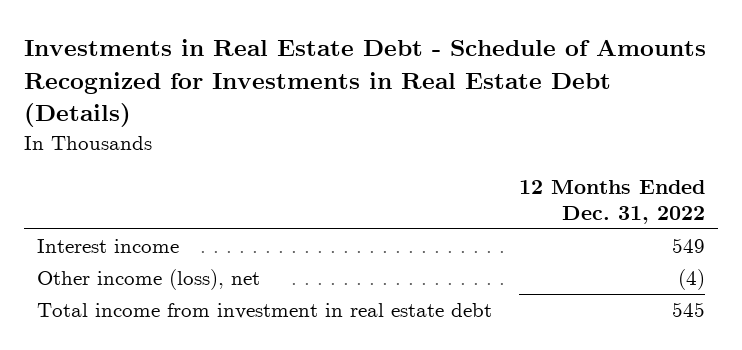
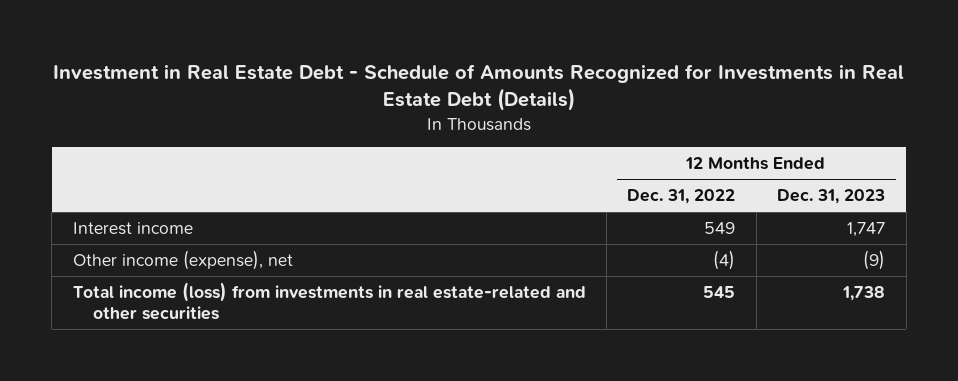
- Investments in Real Estate Debt - Schedule of Amounts Recognized for Investments in Real Estate Debt (Details)
+ Investment in Real Estate Debt - Schedule of Amounts Recognized for Investments in Real Estate Debt (Details)
- | 12 Months Ended Dec. 31, 2022
+ | 12 Months Ended Dec. 31, 2022 | 12 Months Ended Dec. 31, 2023
- Other income (loss), net | (4)
- Total income from investment in real estate debt | 545
+ Other income (expense), net | (4) | (9)
+ Total income (loss) from investments in real estate-related and other securities | 545 | 1,738

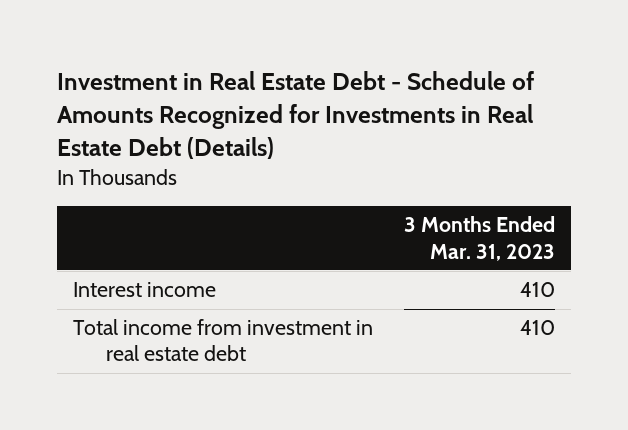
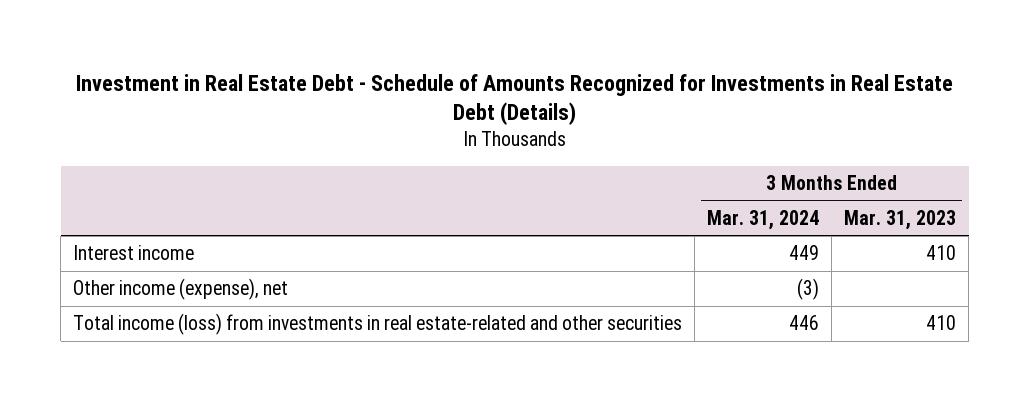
- | 3 Months Ended Mar. 31, 2023
+ | 3 Months Ended Mar. 31, 2024 | 3 Months Ended Mar. 31, 2023
- Total income from investment in real estate debt | 410
+ Other income (expense), net | (3) |
+ Total income (loss) from investments in real estate-related and other securities | 446 | 410

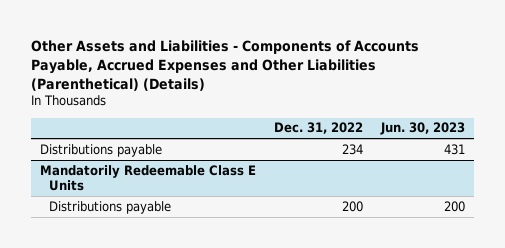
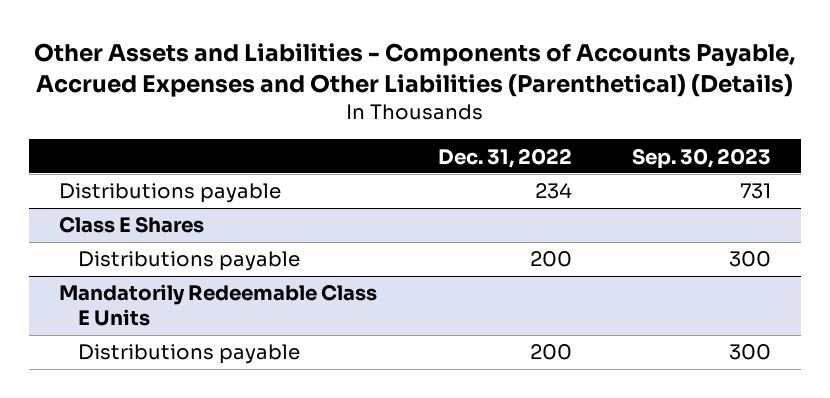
- | Dec. 31, 2022 | Jun. 30, 2023
+ | Dec. 31, 2022 | Sep. 30, 2023
+ Class E Shares
+ Distributions payable | 200 | 300

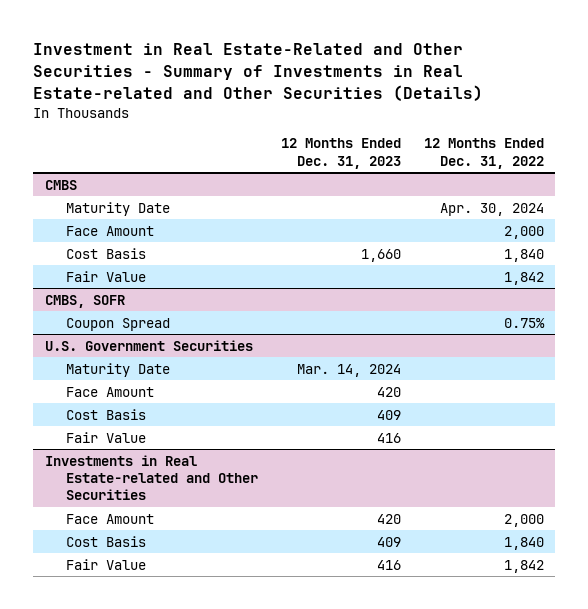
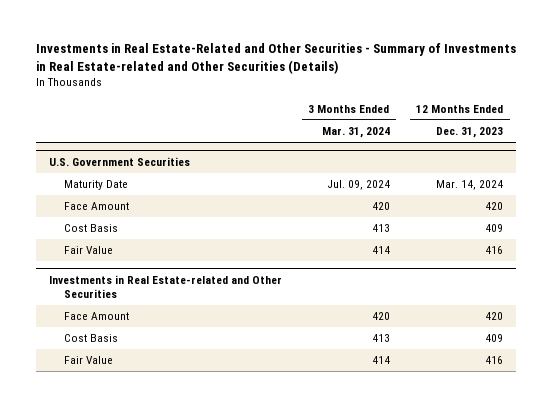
- Investment in Real Estate-Related and Other Securities - Summary of Investments in Real Estate-related and Other Securities (Details)
+ Investments in Real Estate-Related and Other Securities - Summary of Investments in Real Estate-related and Other Securities (Details)
- | 12 Months Ended Dec. 31, 2023 | 12 Months Ended Dec. 31, 2022
+ | 3 Months Ended Mar. 31, 2024 | 12 Months Ended Dec. 31, 2023
- CMBS
- Maturity Date | | Apr. 30, 2024
- Face Amount | | 2,000
- Cost Basis | 1,660 | 1,840
- Fair Value | | 1,842
- CMBS, SOFR
- Coupon Spread | | 0.75%

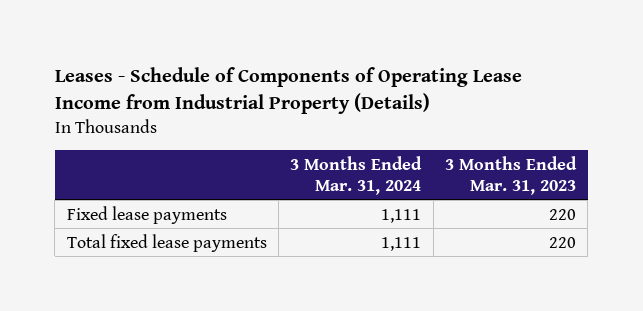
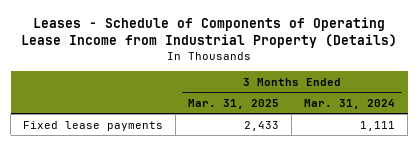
- | 3 Months Ended Mar. 31, 2024 | 3 Months Ended Mar. 31, 2023
+ | 3 Months Ended Mar. 31, 2025 | 3 Months Ended Mar. 31, 2024
- Total fixed lease payments | 1,111 | 220

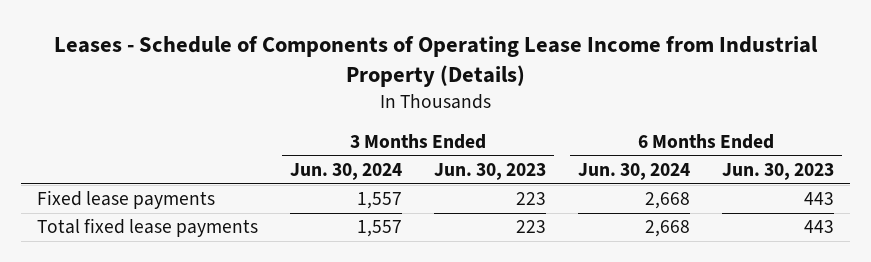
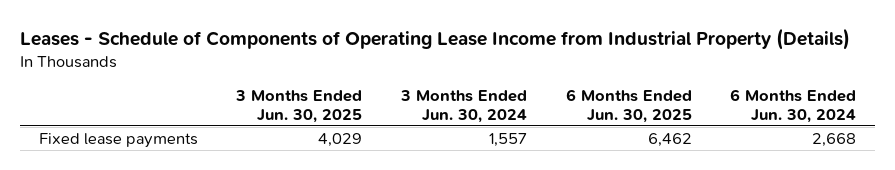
- | 3 Months Ended Jun. 30, 2024 | 3 Months Ended Jun. 30, 2023 | 6 Months Ended Jun. 30, 2024 | 6 Months Ended Jun. 30, 2023
+ | 3 Months Ended Jun. 30, 2025 | 3 Months Ended Jun. 30, 2024 | 6 Months Ended Jun. 30, 2025 | 6 Months Ended Jun. 30, 2024
- Total fixed lease payments | 1,557 | 223 | 2,668 | 443

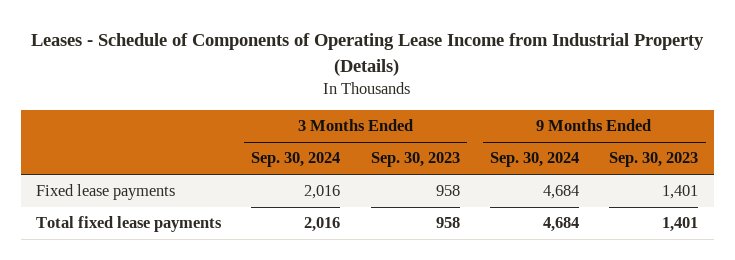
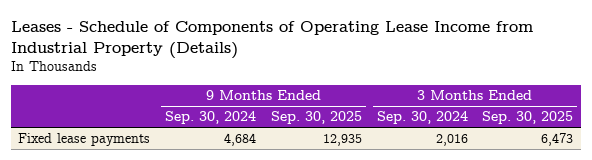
- | 3 Months Ended Sep. 30, 2024 | 3 Months Ended Sep. 30, 2023 | 9 Months Ended Sep. 30, 2024 | 9 Months Ended Sep. 30, 2023
+ | 9 Months Ended Sep. 30, 2024 | 9 Months Ended Sep. 30, 2025 | 3 Months Ended Sep. 30, 2024 | 3 Months Ended Sep. 30, 2025
- Total fixed lease payments | 2,016 | 958 | 4,684 | 1,401

